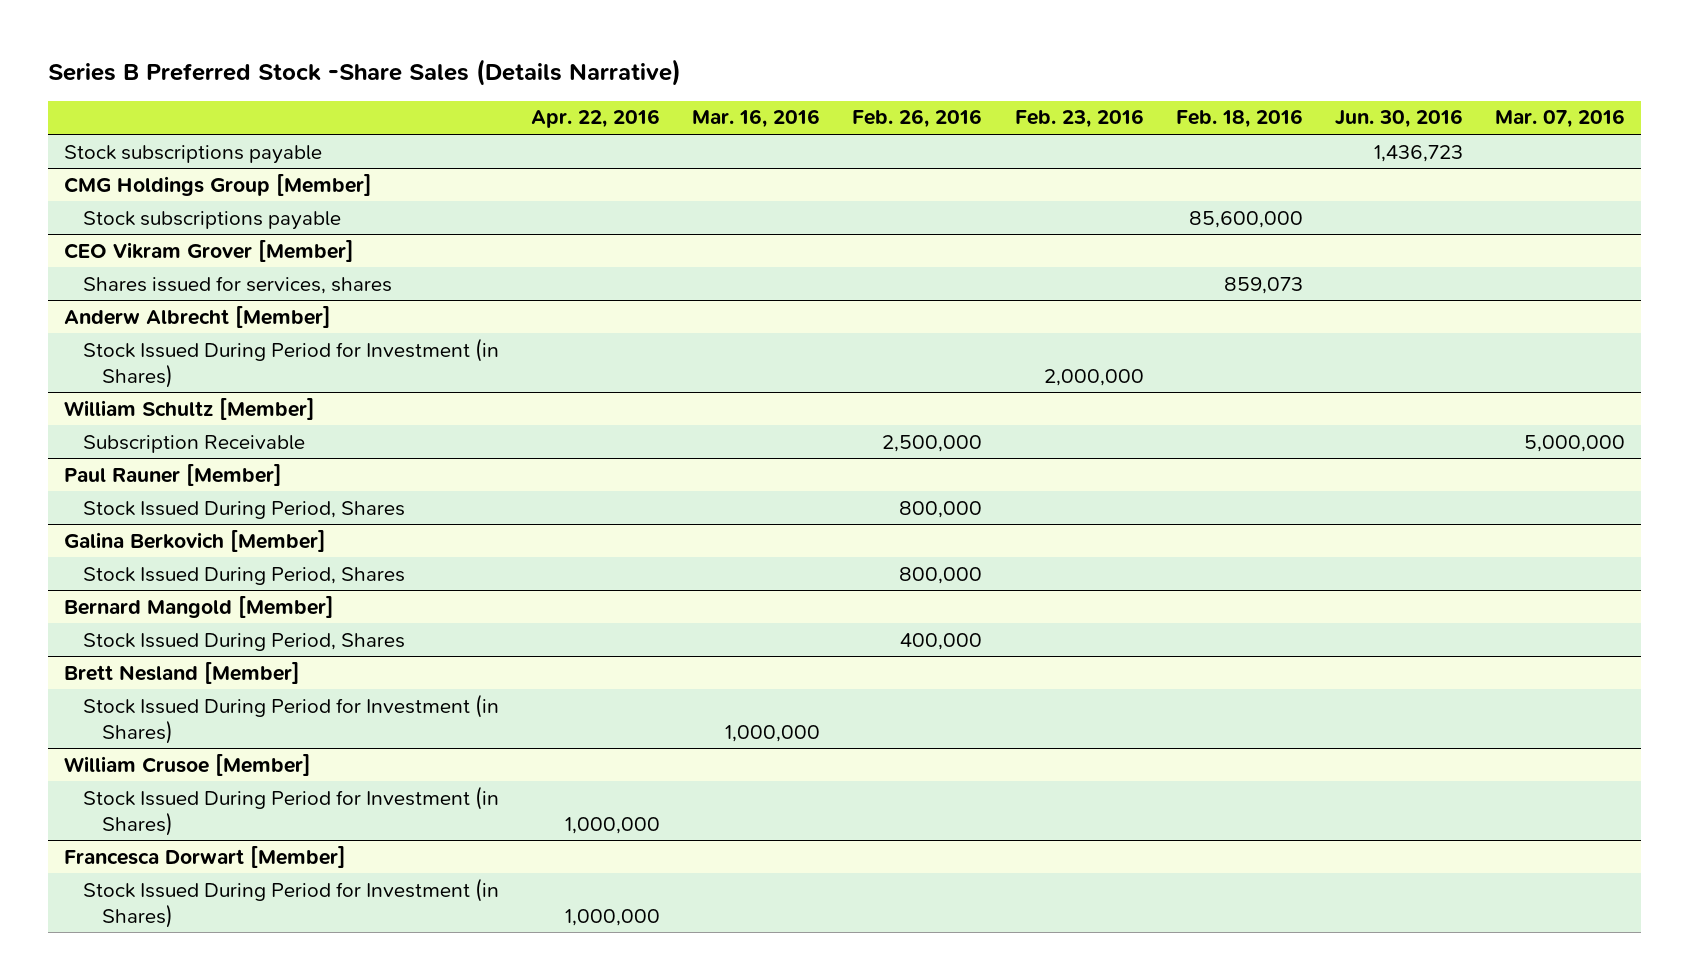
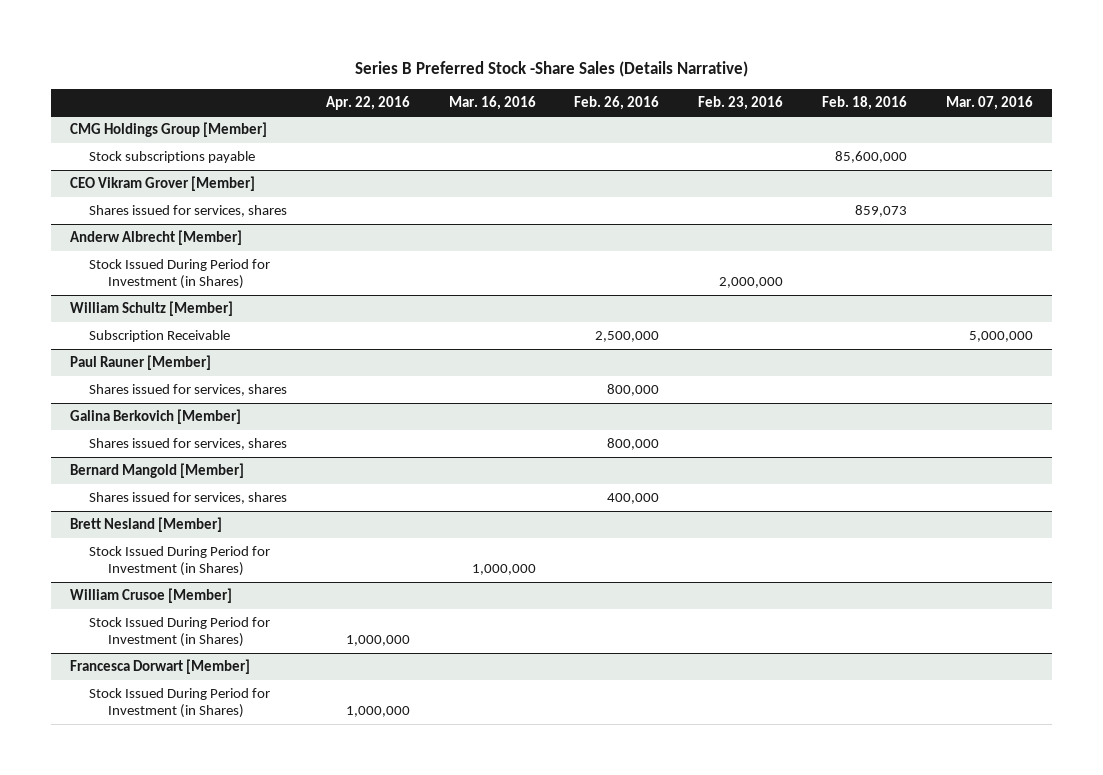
- | Apr. 22, 2016 | Mar. 16, 2016 | Feb. 26, 2016 | Feb. 23, 2016 | Feb. 18, 2016 | Jun. 30, 2016 | Mar. 07, 2016
+ | Apr. 22, 2016 | Mar. 16, 2016 | Feb. 26, 2016 | Feb. 23, 2016 | Feb. 18, 2016 | Mar. 07, 2016
- Stock subscriptions payable | | | | | | 1,436,723 |
@ Paul Rauner [Member]
- Stock Issued During Period, Shares | | | 800,000 | | | |
+ Shares issued for services, shares | | | 800,000 | | |
@ Galina Berkovich [Member]
- Stock Issued During Period, Shares | | | 800,000 | | | |
+ Shares issued for services, shares | | | 800,000 | | |
@ Bernard Mangold [Member]
- Stock Issued During Period, Shares | | | 400,000 | | | |
+ Shares issued for services, shares | | | 400,000 | | |

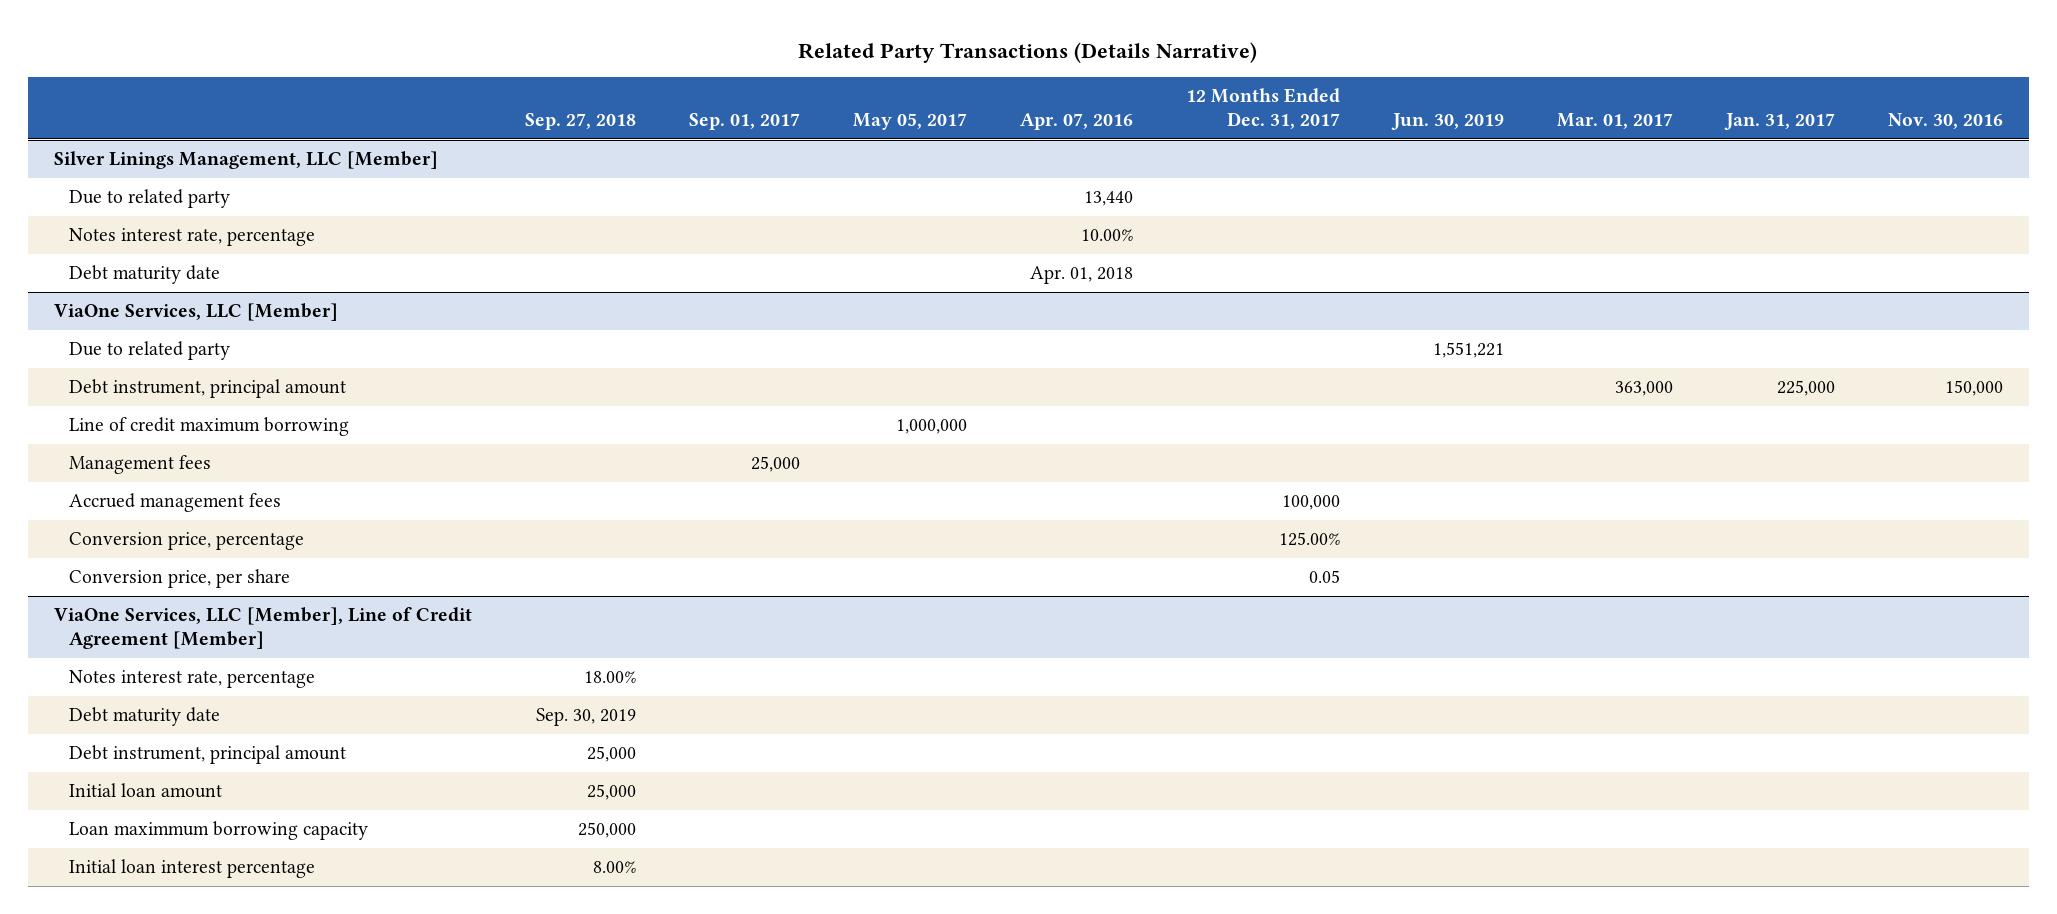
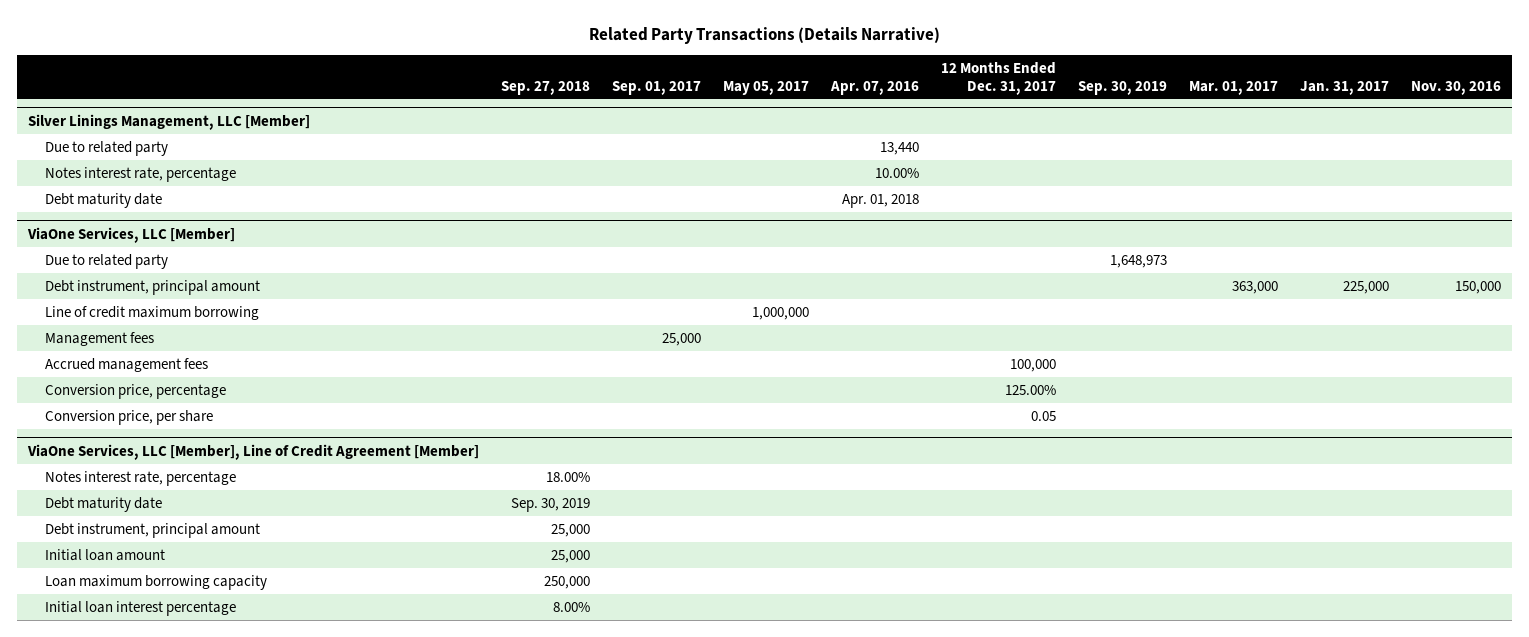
- | Sep. 27, 2018 | Sep. 01, 2017 | May 05, 2017 | Apr. 07, 2016 | 12 Months Ended Dec. 31, 2017 | Jun. 30, 2019 | Mar. 01, 2017 | Jan. 31, 2017 | Nov. 30, 2016
+ | Sep. 27, 2018 | Sep. 01, 2017 | May 05, 2017 | Apr. 07, 2016 | 12 Months Ended Dec. 31, 2017 | Sep. 30, 2019 | Mar. 01, 2017 | Jan. 31, 2017 | Nov. 30, 2016
@ ViaOne Services, LLC [Member], Line of Credit Agreement [Member]
- Loan maximmum borrowing capacity | 250,000 | | | | | | | |
+ Loan maximum borrowing capacity | 250,000 | | | | | | | |

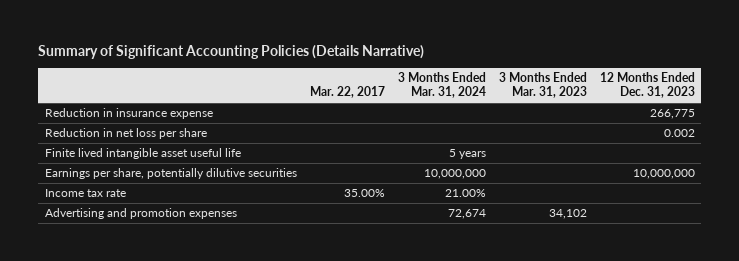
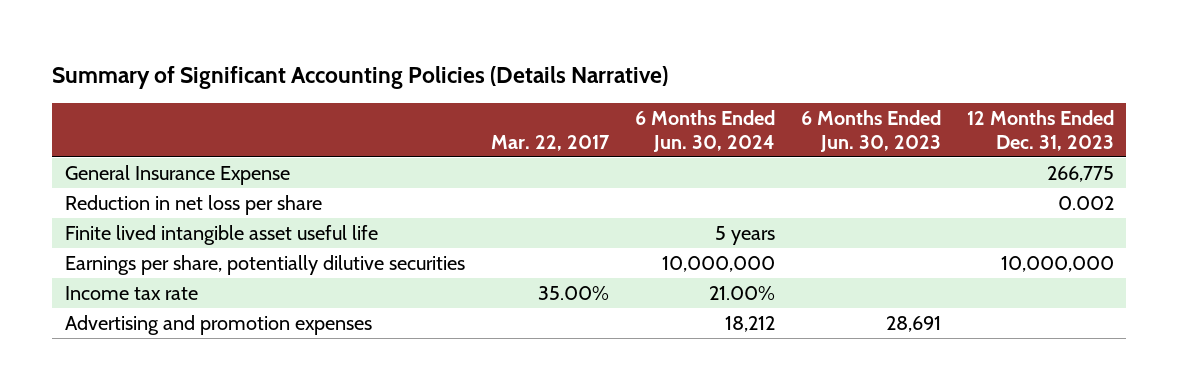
- | Mar. 22, 2017 | 3 Months Ended Mar. 31, 2024 | 3 Months Ended Mar. 31, 2023 | 12 Months Ended Dec. 31, 2023
+ | Mar. 22, 2017 | 6 Months Ended Jun. 30, 2024 | 6 Months Ended Jun. 30, 2023 | 12 Months Ended Dec. 31, 2023
- Reduction in insurance expense | | | | 266,775
+ General Insurance Expense | | | | 266,775

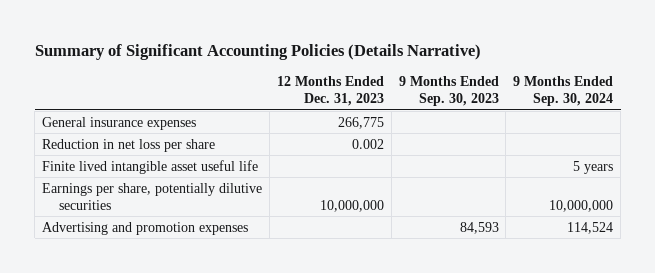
- | Mar. 22, 2017 | 6 Months Ended Jun. 30, 2024 | 6 Months Ended Jun. 30, 2023 | 12 Months Ended Dec. 31, 2023
+ | 12 Months Ended Dec. 31, 2023 | 9 Months Ended Sep. 30, 2023 | 9 Months Ended Sep. 30, 2024
- General Insurance Expense | | | | 266,775
+ General insurance expenses | 266,775 | |
- Income tax rate | 35.00% | 21.00% | |

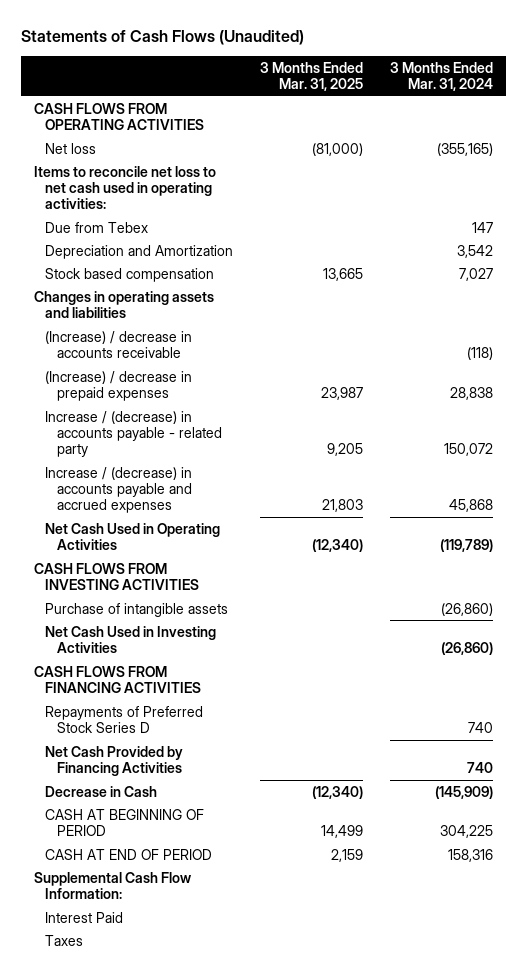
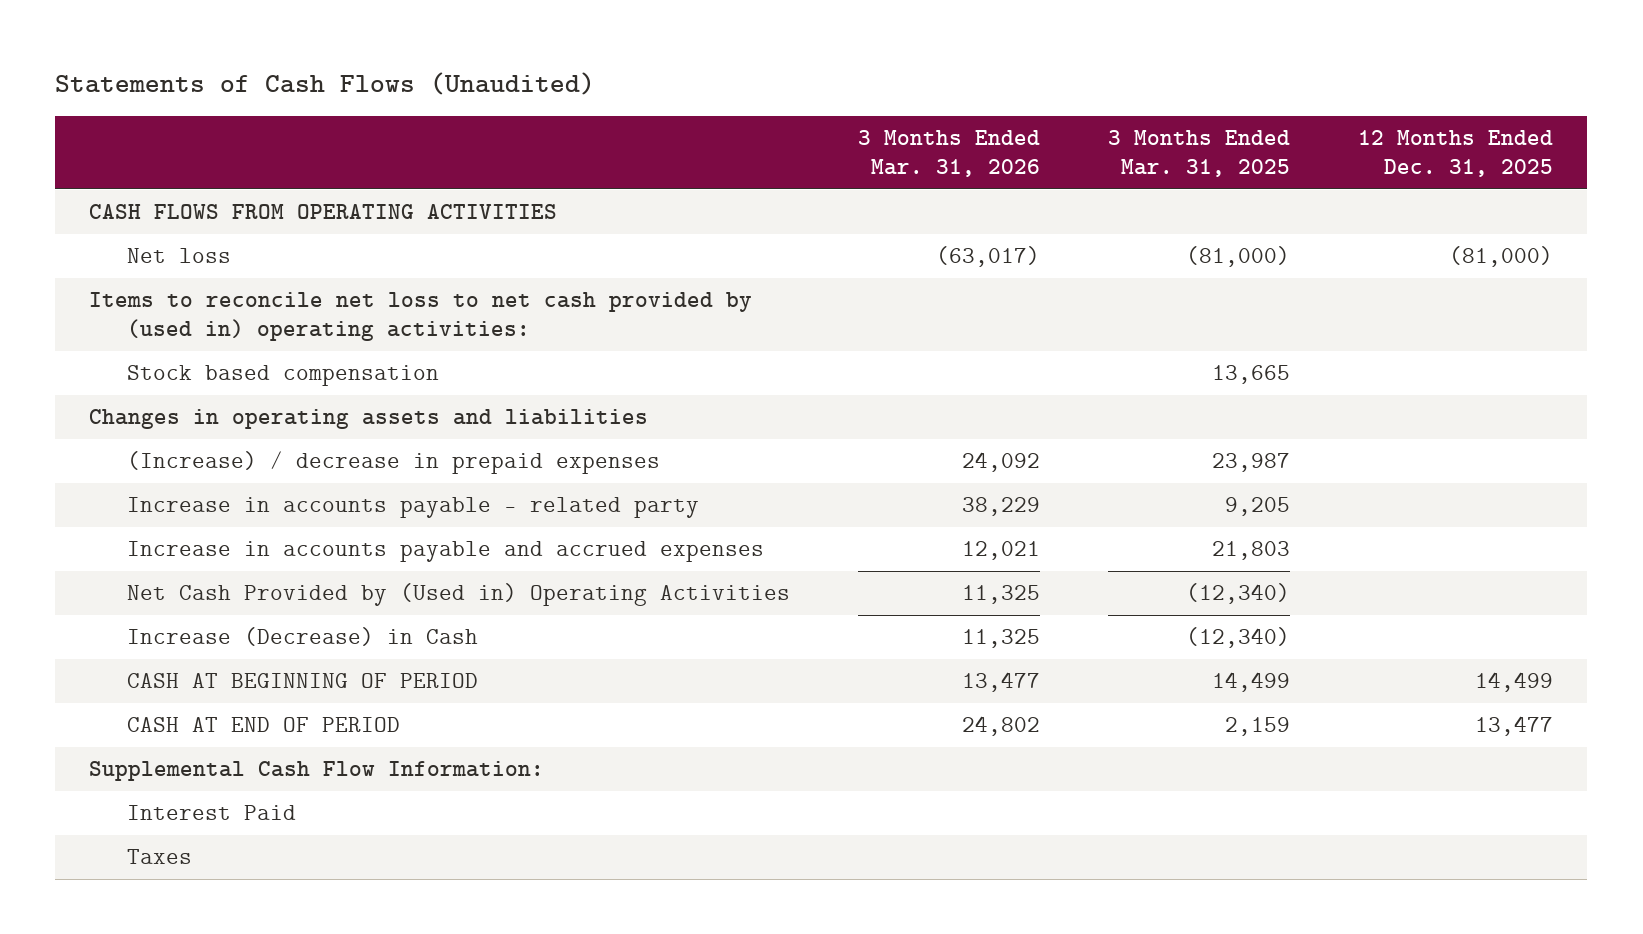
- | 3 Months Ended Mar. 31, 2025 | 3 Months Ended Mar. 31, 2024
+ | 3 Months Ended Mar. 31, 2026 | 3 Months Ended Mar. 31, 2025 | 12 Months Ended Dec. 31, 2025
- Items to reconcile net loss to net cash used in operating activities:
- Due from Tebex | | 147
- Depreciation and Amortization | | 3,542
+ Items to reconcile net loss to net cash provided by (used in) operating activities:
- (Increase) / decrease in accounts receivable | | (118)
- Increase / (decrease) in accounts payable - related party | 9,205 | 150,072
- Increase / (decrease) in accounts payable and accrued expenses | 21,803 | 45,868
- Net Cash Used in Operating Activities | (12,340) | (119,789)
- CASH FLOWS FROM INVESTING ACTIVITIES
- Purchase of intangible assets | | (26,860)
- Net Cash Used in Investing Activities | | (26,860)
- CASH FLOWS FROM FINANCING ACTIVITIES
- Repayments of Preferred Stock Series D | | 740
- Net Cash Provided by Financing Activities | | 740
- Decrease in Cash | (12,340) | (145,909)
+ Increase in accounts payable - related party | 38,229 | 9,205 |
+ Increase in accounts payable and accrued expenses | 12,021 | 21,803 |
+ Net Cash Provided by (Used in) Operating Activities | 11,325 | (12,340) |
+ Increase (Decrease) in Cash | 11,325 | (12,340) |

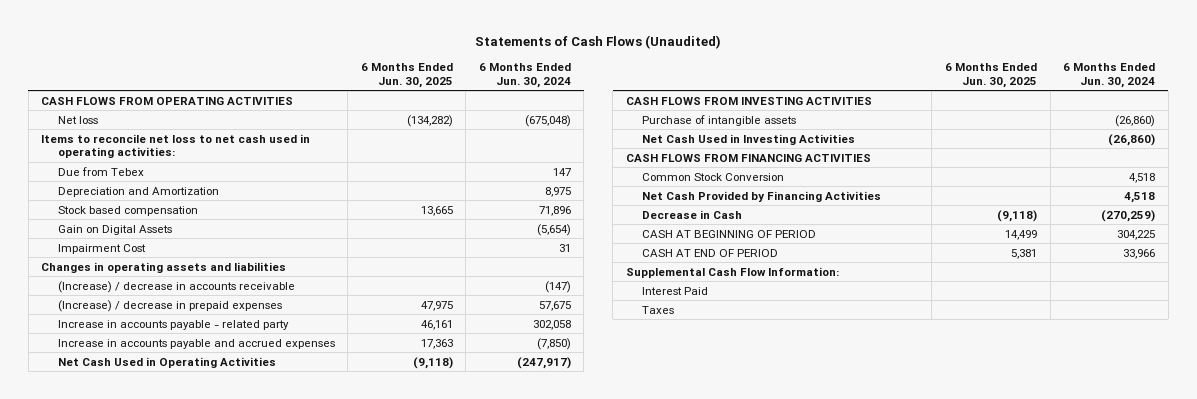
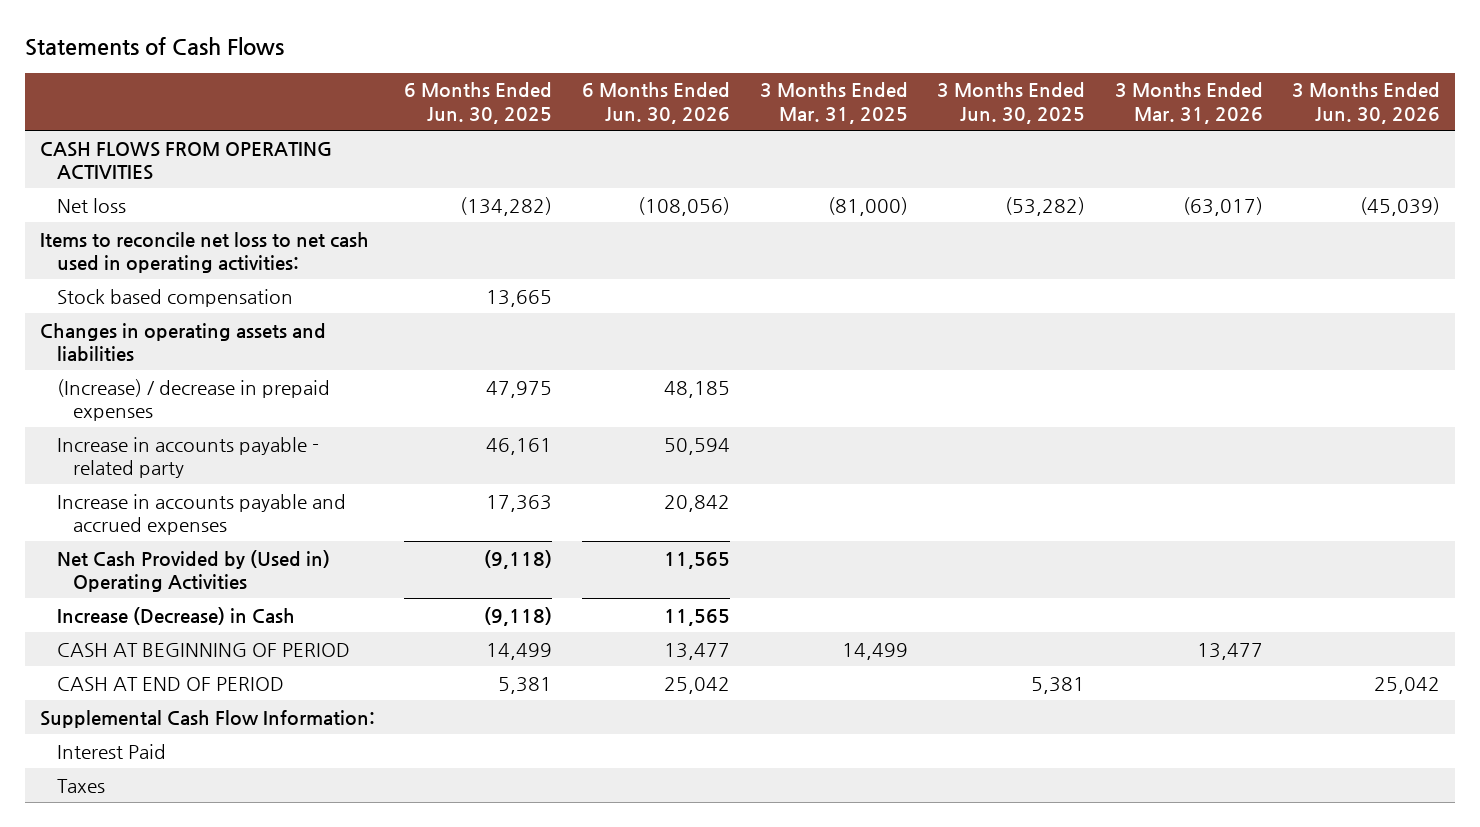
- Statements of Cash Flows (Unaudited)
+ Statements of Cash Flows
- | 6 Months Ended Jun. 30, 2025 | 6 Months Ended Jun. 30, 2024
+ | 6 Months Ended Jun. 30, 2025 | 6 Months Ended Jun. 30, 2026 | 3 Months Ended Mar. 31, 2025 | 3 Months Ended Jun. 30, 2025 | 3 Months Ended Mar. 31, 2026 | 3 Months Ended Jun. 30, 2026
- Due from Tebex | | 147
- Depreciation and Amortization | | 8,975
- Gain on Digital Assets | | (5,654)
- Impairment Cost | | 31
- (Increase) / decrease in accounts receivable | | (147)
- Net Cash Used in Operating Activities | (9,118) | (247,917)
- CASH FLOWS FROM INVESTING ACTIVITIES
- Purchase of intangible assets | | (26,860)
- Net Cash Used in Investing Activities | | (26,860)
- CASH FLOWS FROM FINANCING ACTIVITIES
- Common Stock Conversion | | 4,518
- Net Cash Provided by Financing Activities | | 4,518
- Decrease in Cash | (9,118) | (270,259)
+ Net Cash Provided by (Used in) Operating Activities | (9,118) | 11,565 | | | |
+ Increase (Decrease) in Cash | (9,118) | 11,565 | | | |

